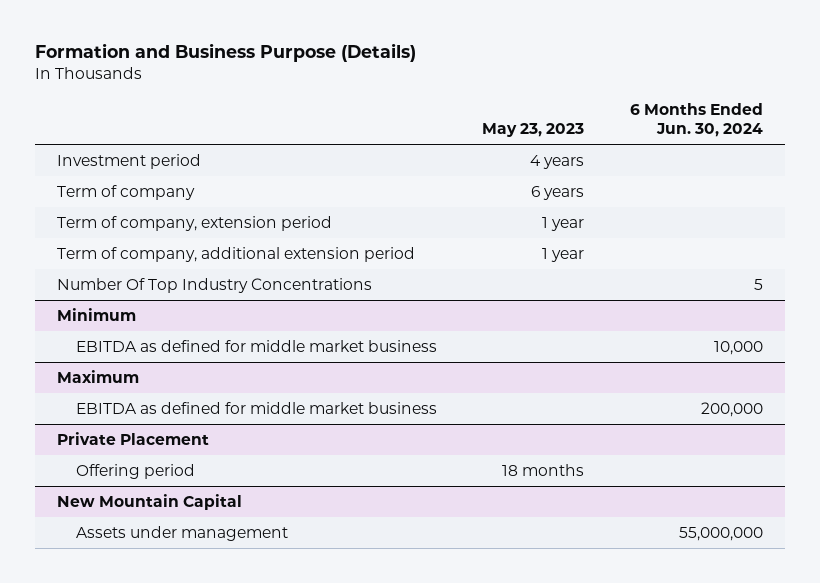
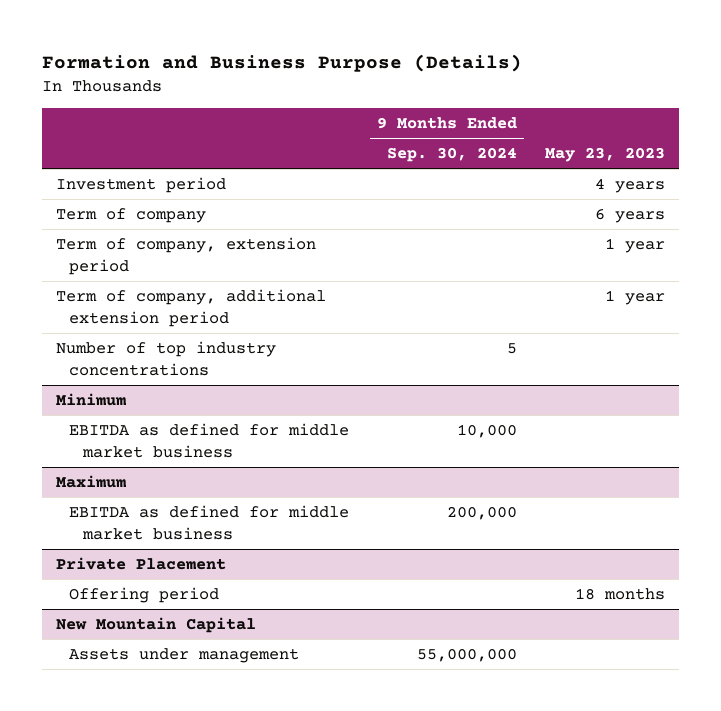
- | May 23, 2023 | 6 Months Ended Jun. 30, 2024
+ | 9 Months Ended Sep. 30, 2024 | May 23, 2023
- Number Of Top Industry Concentrations | | 5
+ Number of top industry concentrations | 5 |

